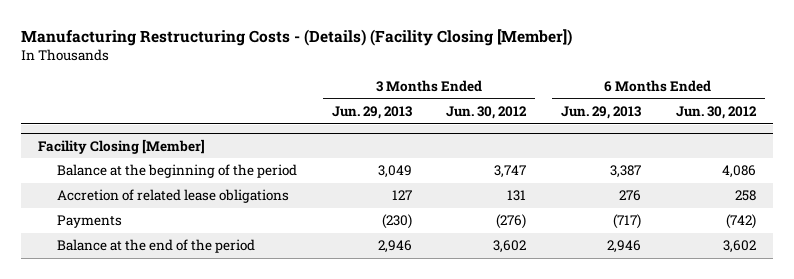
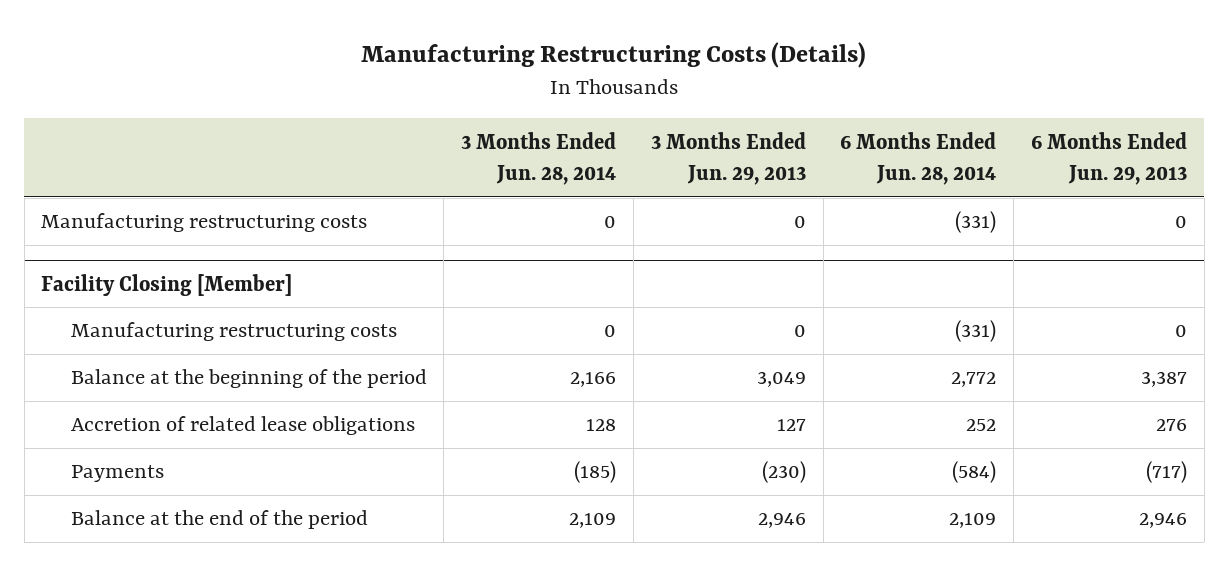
- Manufacturing Restructuring Costs - (Details) (Facility Closing [Member])
+ Manufacturing Restructuring Costs (Details)
- | 3 Months Ended Jun. 29, 2013 | 3 Months Ended Jun. 30, 2012 | 6 Months Ended Jun. 29, 2013 | 6 Months Ended Jun. 30, 2012
+ | 3 Months Ended Jun. 28, 2014 | 3 Months Ended Jun. 29, 2013 | 6 Months Ended Jun. 28, 2014 | 6 Months Ended Jun. 29, 2013
+ Manufacturing restructuring costs | 0 | 0 | (331) | 0
@ Facility Closing [Member]
+ Manufacturing restructuring costs | 0 | 0 | (331) | 0

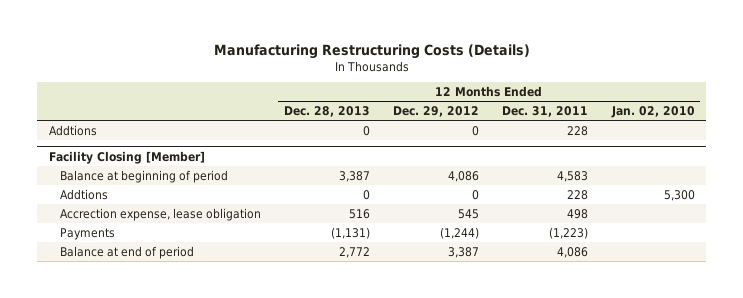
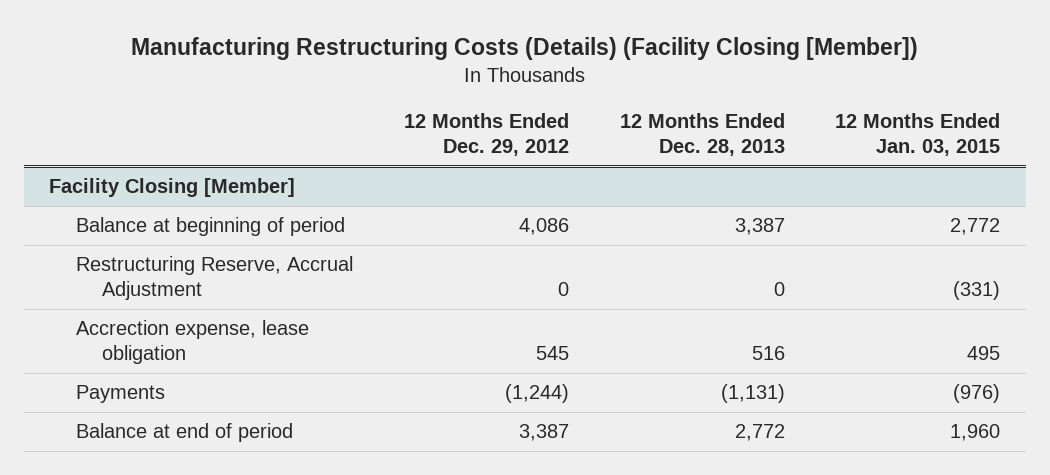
- Manufacturing Restructuring Costs (Details)
+ Manufacturing Restructuring Costs (Details) (Facility Closing [Member])
- | 12 Months Ended Dec. 28, 2013 | 12 Months Ended Dec. 29, 2012 | 12 Months Ended Dec. 31, 2011 | 12 Months Ended Jan. 02, 2010
+ | 12 Months Ended Dec. 29, 2012 | 12 Months Ended Dec. 28, 2013 | 12 Months Ended Jan. 03, 2015
- Addtions | 0 | 0 | 228 |
@ Facility Closing [Member]
- Addtions | 0 | 0 | 228 | 5,300
+ Restructuring Reserve, Accrual Adjustment | 0 | 0 | (331)

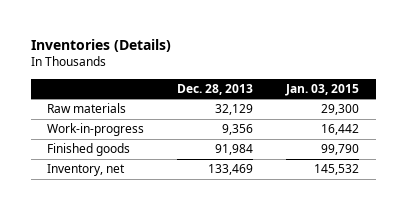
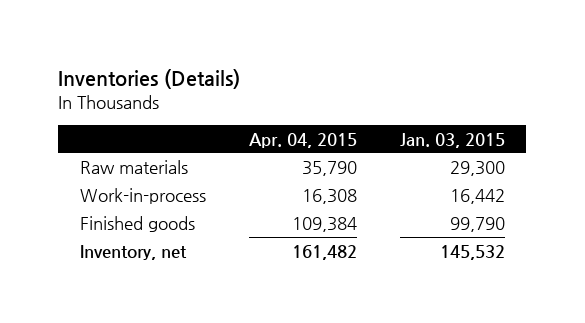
- | Dec. 28, 2013 | Jan. 03, 2015
+ | Apr. 04, 2015 | Jan. 03, 2015
- Work-in-progress | 9,356 | 16,442
+ Work-in-process | 16,308 | 16,442

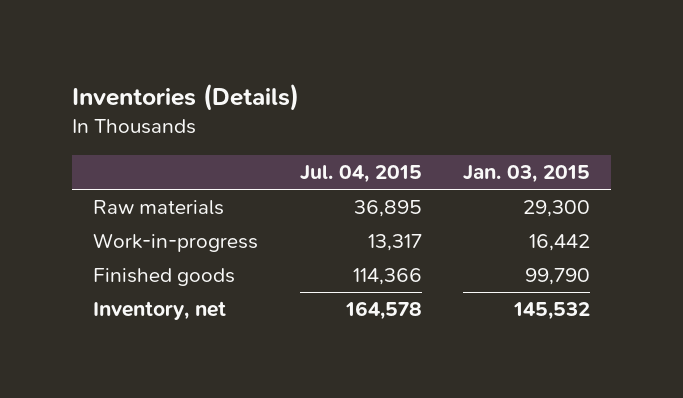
- | Apr. 04, 2015 | Jan. 03, 2015
+ | Jul. 04, 2015 | Jan. 03, 2015
- Work-in-process | 16,308 | 16,442
+ Work-in-progress | 13,317 | 16,442

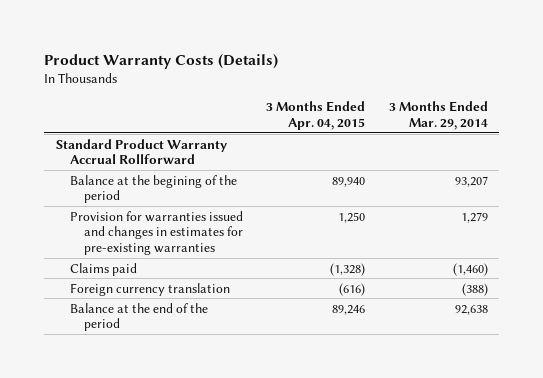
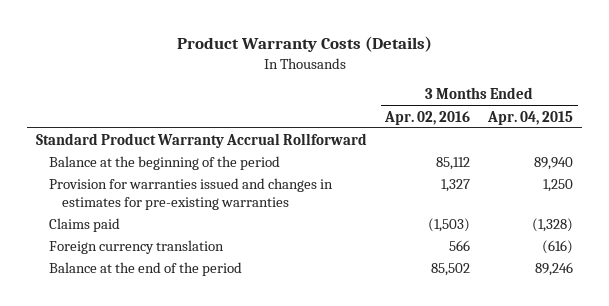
- | 3 Months Ended Apr. 04, 2015 | 3 Months Ended Mar. 29, 2014
+ | 3 Months Ended Apr. 02, 2016 | 3 Months Ended Apr. 04, 2015
- Balance at the begining of the period | 89,940 | 93,207
+ Balance at the beginning of the period | 85,112 | 89,940

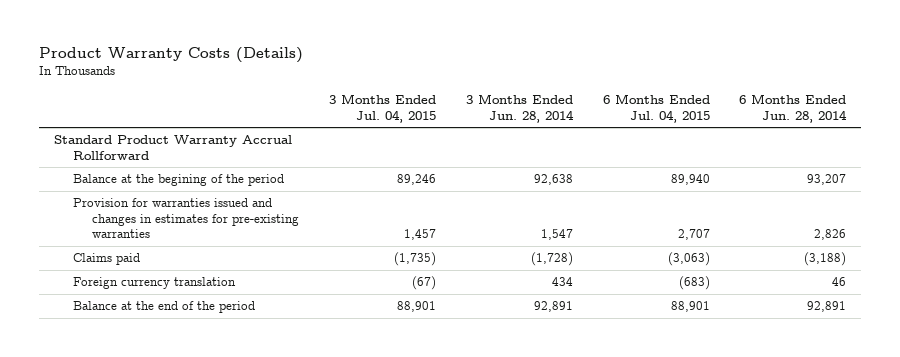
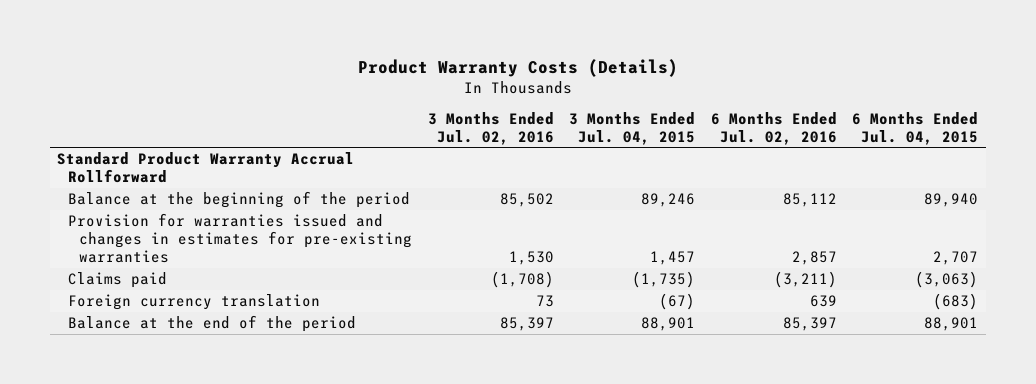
- | 3 Months Ended Jul. 04, 2015 | 3 Months Ended Jun. 28, 2014 | 6 Months Ended Jul. 04, 2015 | 6 Months Ended Jun. 28, 2014
+ | 3 Months Ended Jul. 02, 2016 | 3 Months Ended Jul. 04, 2015 | 6 Months Ended Jul. 02, 2016 | 6 Months Ended Jul. 04, 2015
- Balance at the begining of the period | 89,246 | 92,638 | 89,940 | 93,207
+ Balance at the beginning of the period | 85,502 | 89,246 | 85,112 | 89,940

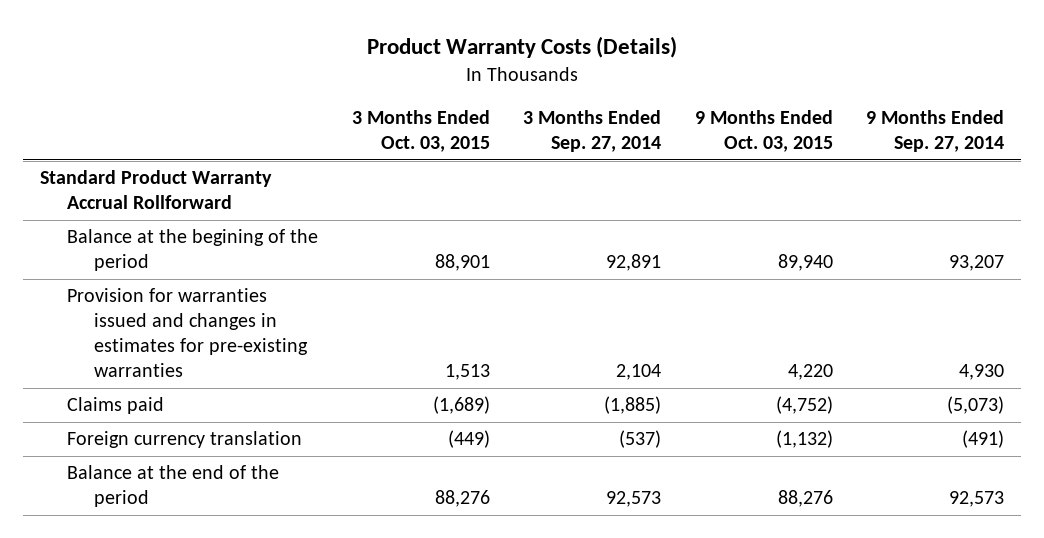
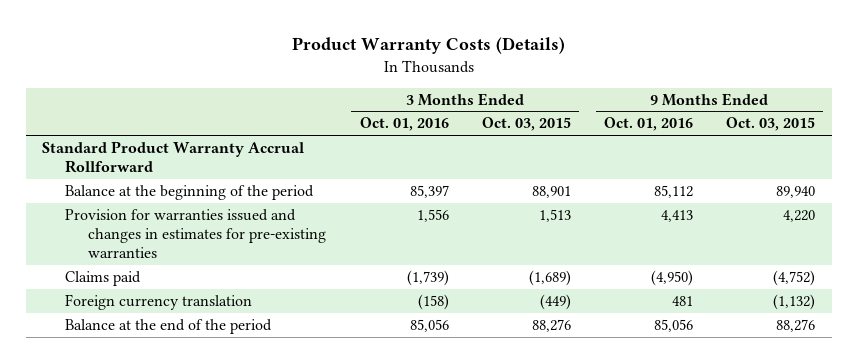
- | 3 Months Ended Oct. 03, 2015 | 3 Months Ended Sep. 27, 2014 | 9 Months Ended Oct. 03, 2015 | 9 Months Ended Sep. 27, 2014
+ | 3 Months Ended Oct. 01, 2016 | 3 Months Ended Oct. 03, 2015 | 9 Months Ended Oct. 01, 2016 | 9 Months Ended Oct. 03, 2015
- Balance at the begining of the period | 88,901 | 92,891 | 89,940 | 93,207
+ Balance at the beginning of the period | 85,397 | 88,901 | 85,112 | 89,940

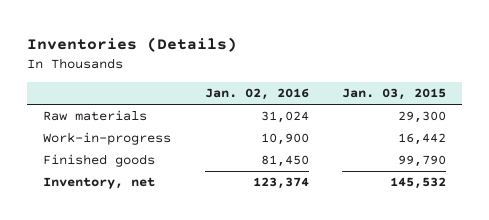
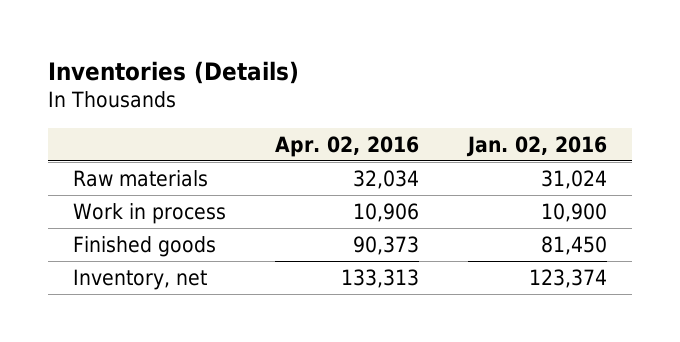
- | Jan. 02, 2016 | Jan. 03, 2015
+ | Apr. 02, 2016 | Jan. 02, 2016
- Work-in-progress | 10,900 | 16,442
+ Work in process | 10,906 | 10,900

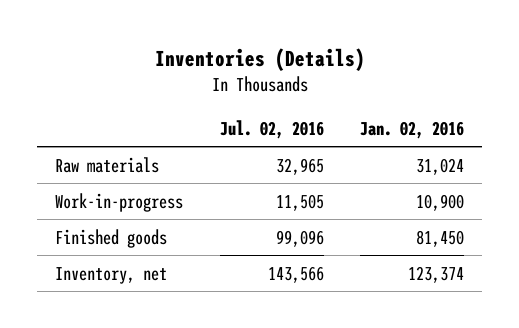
- | Apr. 02, 2016 | Jan. 02, 2016
+ | Jul. 02, 2016 | Jan. 02, 2016
- Work in process | 10,906 | 10,900
+ Work-in-progress | 11,505 | 10,900

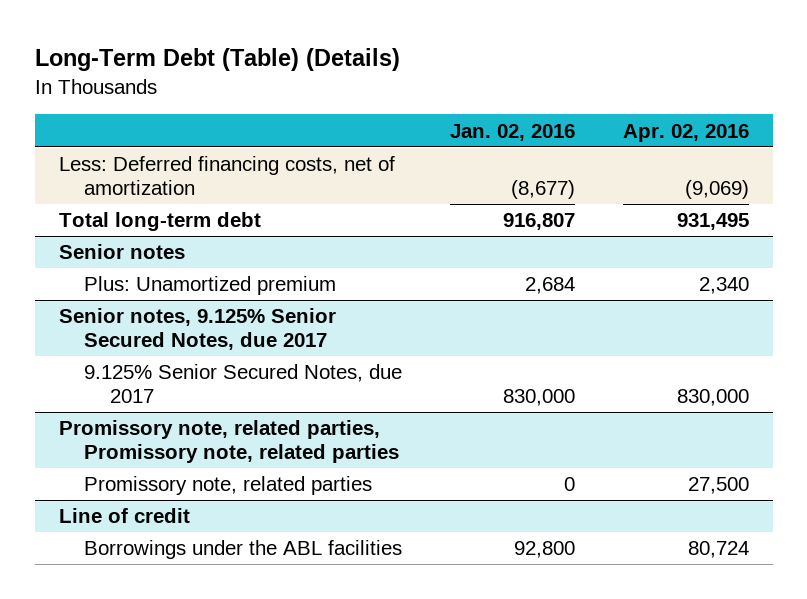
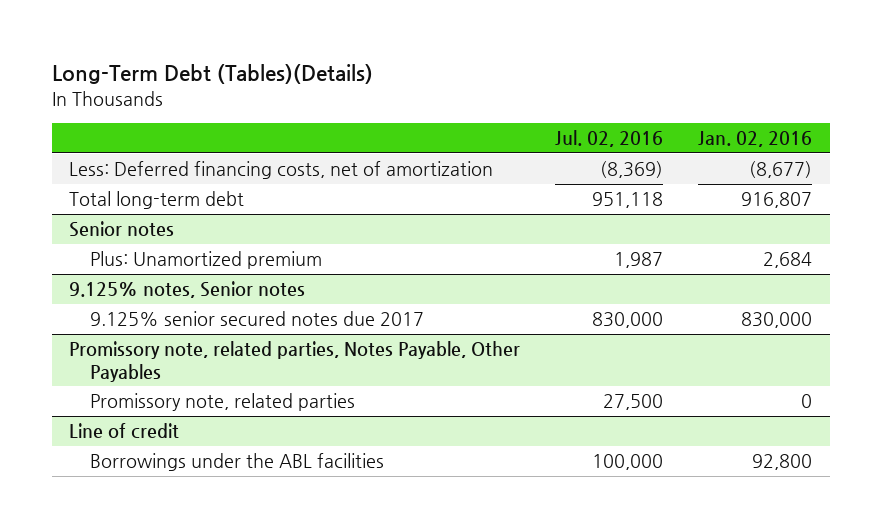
- Long-Term Debt (Table) (Details)
+ Long-Term Debt (Tables)(Details)
- | Jan. 02, 2016 | Apr. 02, 2016
+ | Jul. 02, 2016 | Jan. 02, 2016
- Senior notes, 9.125% Senior Secured Notes, due 2017
- 9.125% Senior Secured Notes, due 2017 | 830,000 | 830,000
- Promissory note, related parties, Promissory note, related parties
+ 9.125% notes, Senior notes
+ 9.125% senior secured notes due 2017 | 830,000 | 830,000
+ Promissory note, related parties, Notes Payable, Other Payables

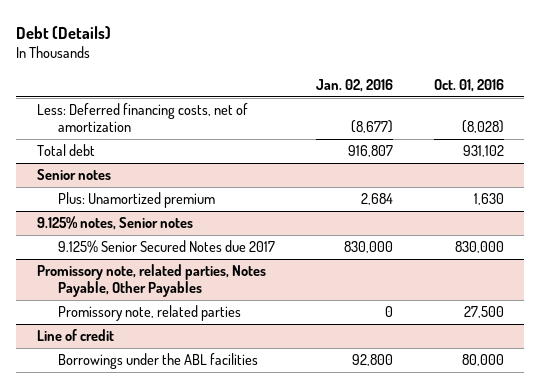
- Long-Term Debt (Tables)(Details)
+ Debt (Details)
- | Jul. 02, 2016 | Jan. 02, 2016
+ | Jan. 02, 2016 | Oct. 01, 2016
- Total long-term debt | 951,118 | 916,807
+ Total debt | 916,807 | 931,102
@ 9.125% notes, Senior notes
- 9.125% senior secured notes due 2017 | 830,000 | 830,000
+ 9.125% Senior Secured Notes due 2017 | 830,000 | 830,000

